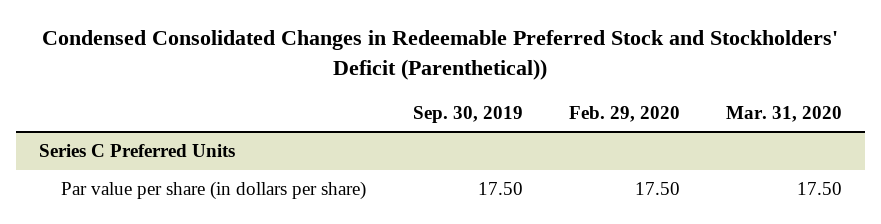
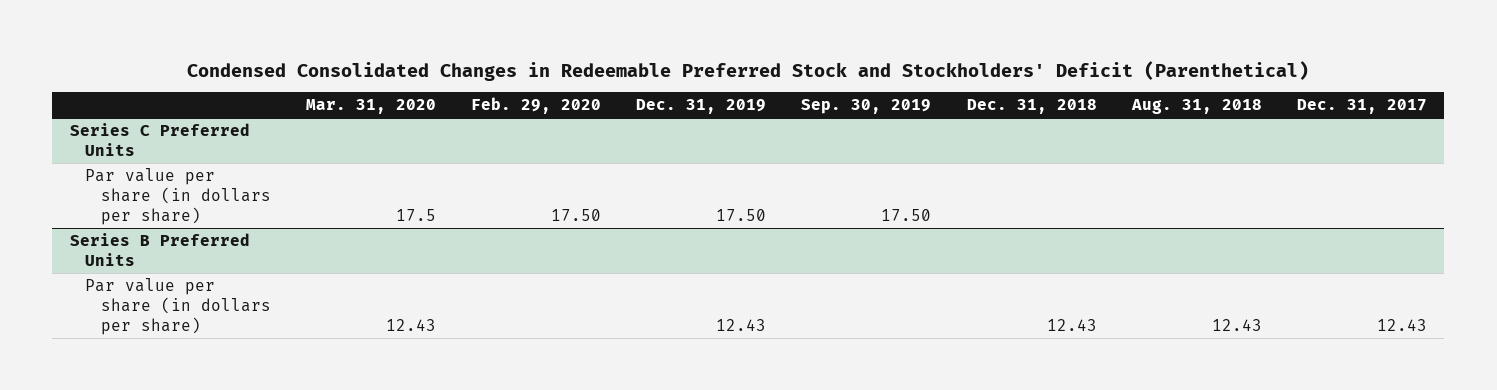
- Condensed Consolidated Changes in Redeemable Preferred Stock and Stockholders' Deficit (Parenthetical))
+ Condensed Consolidated Changes in Redeemable Preferred Stock and Stockholders' Deficit (Parenthetical)
- | Sep. 30, 2019 | Feb. 29, 2020 | Mar. 31, 2020
+ | Mar. 31, 2020 | Feb. 29, 2020 | Dec. 31, 2019 | Sep. 30, 2019 | Dec. 31, 2018 | Aug. 31, 2018 | Dec. 31, 2017
@ Series C Preferred Units
- Par value per share (in dollars per share) | 17.50 | 17.50 | 17.50
+ Par value per share (in dollars per share) | 17.5 | 17.50 | 17.50 | 17.50 | | |
+ Series B Preferred Units
+ Par value per share (in dollars per share) | 12.43 | | 12.43 | | 12.43 | 12.43 | 12.43

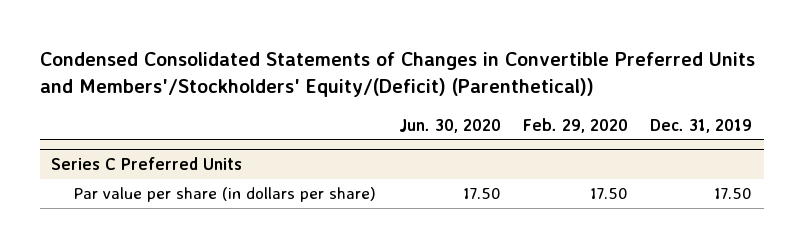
- Condensed Consolidated Changes in Redeemable Preferred Stock and Stockholders' Deficit (Parenthetical)
+ Condensed Consolidated Statements of Changes in Convertible Preferred Units and Members'/Stockholders' Equity/(Deficit) (Parenthetical))
- | Mar. 31, 2020 | Feb. 29, 2020 | Dec. 31, 2019 | Sep. 30, 2019 | Dec. 31, 2018 | Aug. 31, 2018 | Dec. 31, 2017
+ | Jun. 30, 2020 | Feb. 29, 2020 | Dec. 31, 2019
- Series B Preferred Units
- Par value per share (in dollars per share) | 12.43 | | 12.43 | | 12.43 | 12.43 | 12.43

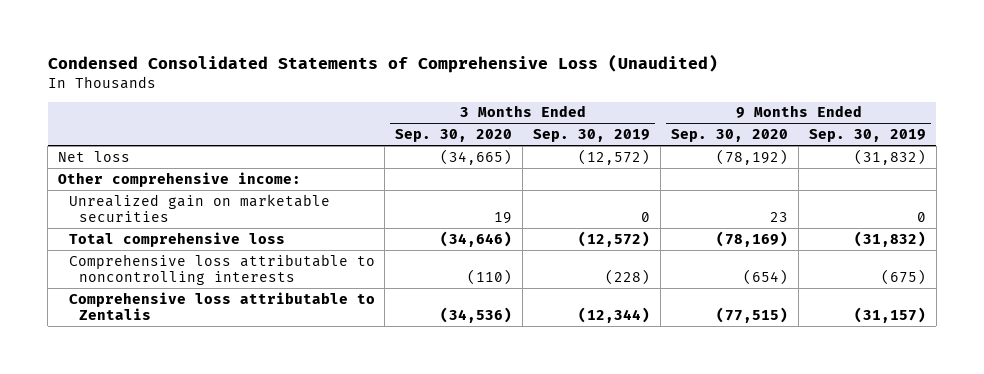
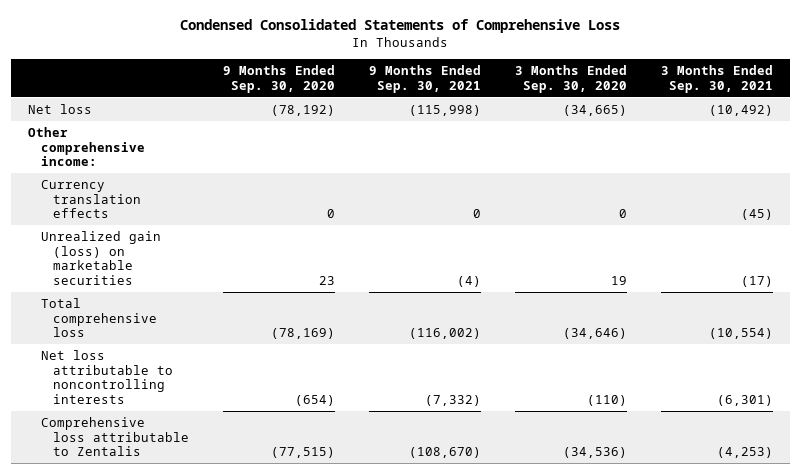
- Condensed Consolidated Statements of Comprehensive Loss (Unaudited)
+ Condensed Consolidated Statements of Comprehensive Loss
- | 3 Months Ended Sep. 30, 2020 | 3 Months Ended Sep. 30, 2019 | 9 Months Ended Sep. 30, 2020 | 9 Months Ended Sep. 30, 2019
+ | 9 Months Ended Sep. 30, 2020 | 9 Months Ended Sep. 30, 2021 | 3 Months Ended Sep. 30, 2020 | 3 Months Ended Sep. 30, 2021
- Unrealized gain on marketable securities | 19 | 0 | 23 | 0
+ Currency translation effects | 0 | 0 | 0 | (45)
+ Unrealized gain (loss) on marketable securities | 23 | (4) | 19 | (17)
- Comprehensive loss attributable to noncontrolling interests | (110) | (228) | (654) | (675)
+ Net loss attributable to noncontrolling interests | (654) | (7,332) | (110) | (6,301)

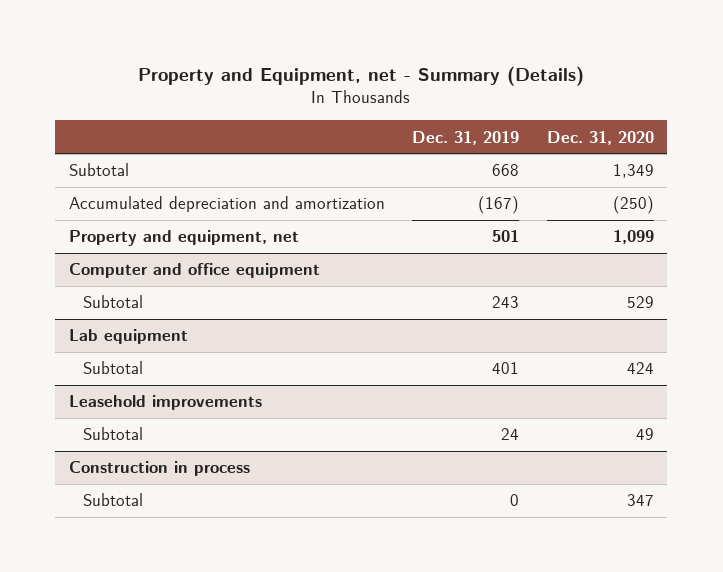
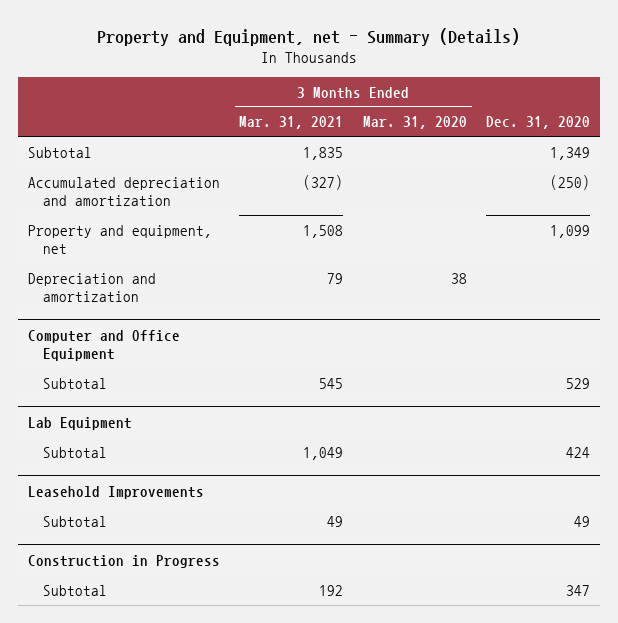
- | Dec. 31, 2019 | Dec. 31, 2020
+ | 3 Months Ended Mar. 31, 2021 | 3 Months Ended Mar. 31, 2020 | Dec. 31, 2020
- Computer and office equipment
+ Depreciation and amortization | 79 | 38 |
+ Computer and Office Equipment
- Lab equipment
+ Lab Equipment
- Leasehold improvements
+ Leasehold Improvements
- Construction in process
+ Construction in Progress

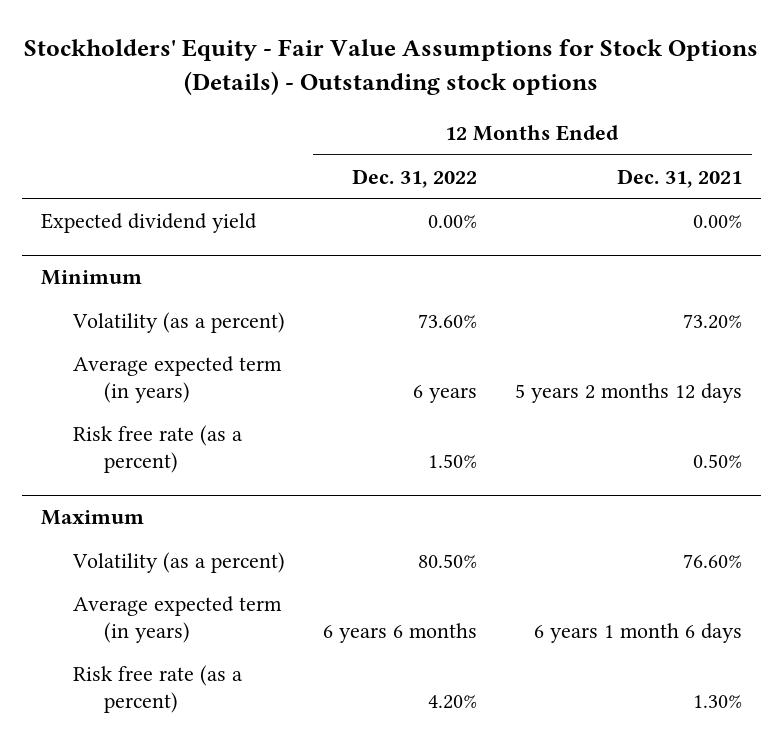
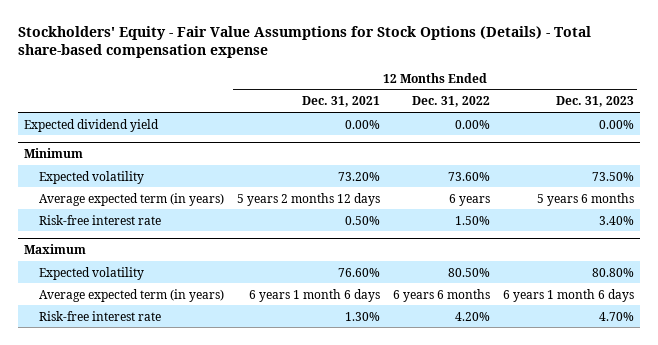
- Stockholders' Equity - Fair Value Assumptions for Stock Options (Details) - Outstanding stock options
+ Stockholders' Equity - Fair Value Assumptions for Stock Options (Details) - Total share-based compensation expense
- | 12 Months Ended Dec. 31, 2022 | 12 Months Ended Dec. 31, 2021
+ | 12 Months Ended Dec. 31, 2021 | 12 Months Ended Dec. 31, 2022 | 12 Months Ended Dec. 31, 2023
@ Minimum
- Volatility (as a percent) | 73.60% | 73.20%
+ Expected volatility | 73.20% | 73.60% | 73.50%
- Risk free rate (as a percent) | 1.50% | 0.50%
+ Risk-free interest rate | 0.50% | 1.50% | 3.40%
@ Maximum
- Volatility (as a percent) | 80.50% | 76.60%
+ Expected volatility | 76.60% | 80.50% | 80.80%
- Risk free rate (as a percent) | 4.20% | 1.30%
+ Risk-free interest rate | 1.30% | 4.20% | 4.70%

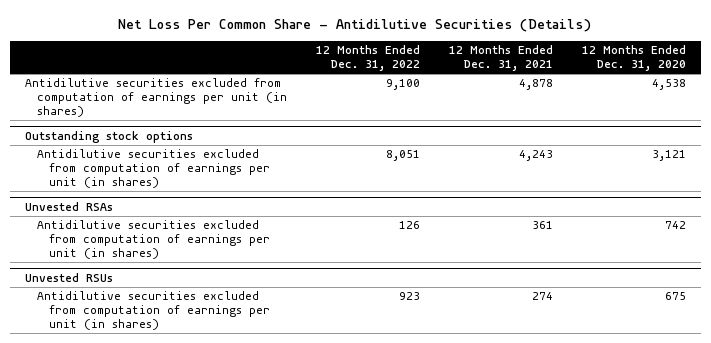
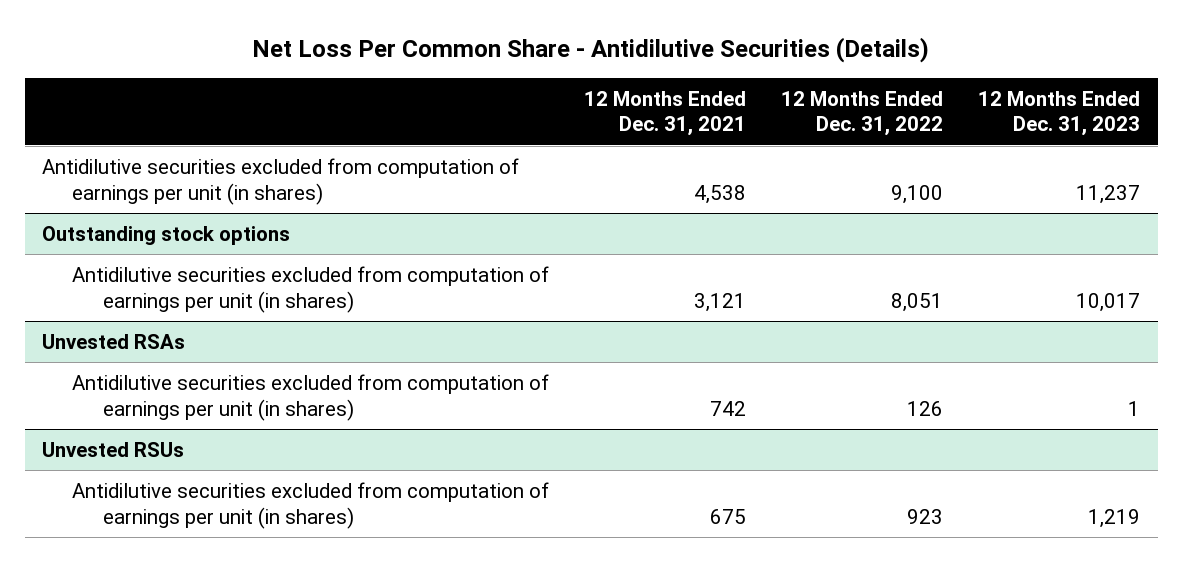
- | 12 Months Ended Dec. 31, 2022 | 12 Months Ended Dec. 31, 2021 | 12 Months Ended Dec. 31, 2020
+ | 12 Months Ended Dec. 31, 2021 | 12 Months Ended Dec. 31, 2022 | 12 Months Ended Dec. 31, 2023
- Antidilutive securities excluded from computation of earnings per unit (in shares) | 9,100 | 4,878 | 4,538
+ Antidilutive securities excluded from computation of earnings per unit (in shares) | 4,538 | 9,100 | 11,237
@ Outstanding stock options
- Antidilutive securities excluded from computation of earnings per unit (in shares) | 8,051 | 4,243 | 3,121
+ Antidilutive securities excluded from computation of earnings per unit (in shares) | 3,121 | 8,051 | 10,017
@ Unvested RSAs
- Antidilutive securities excluded from computation of earnings per unit (in shares) | 126 | 361 | 742
+ Antidilutive securities excluded from computation of earnings per unit (in shares) | 742 | 126 | 1
@ Unvested RSUs
- Antidilutive securities excluded from computation of earnings per unit (in shares) | 923 | 274 | 675
+ Antidilutive securities excluded from computation of earnings per unit (in shares) | 675 | 923 | 1,219

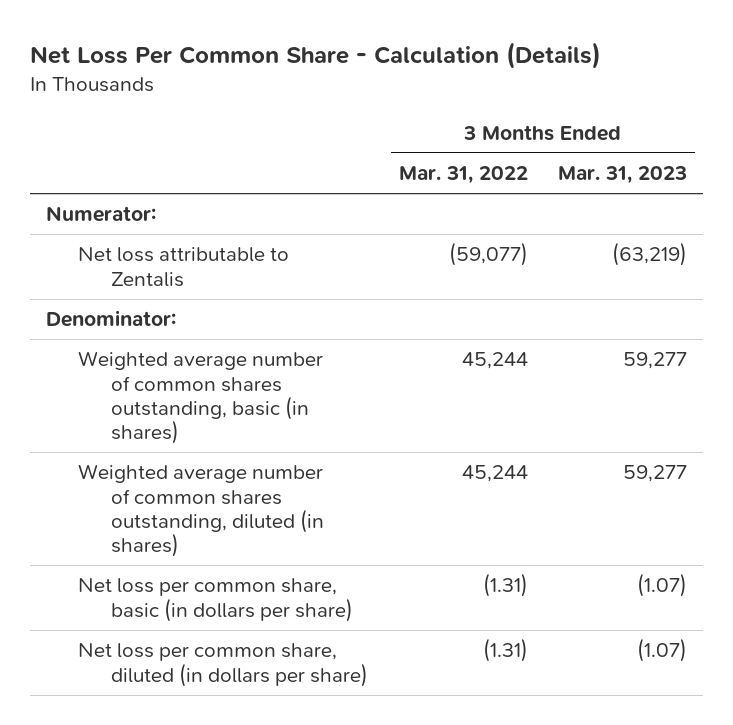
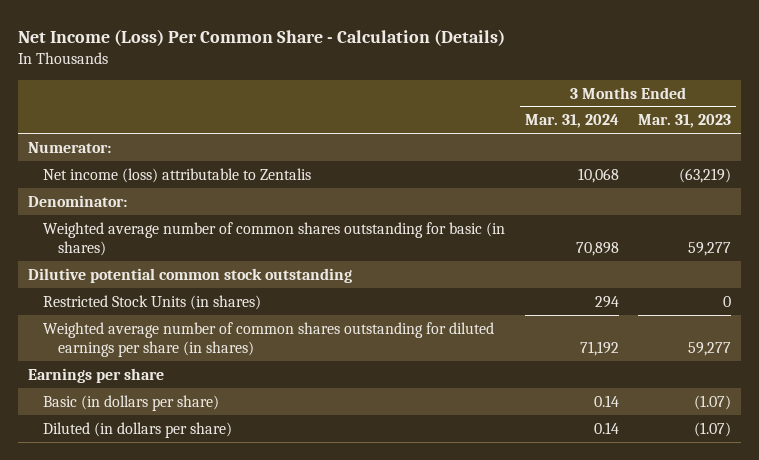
- Net Loss Per Common Share - Calculation (Details)
+ Net Income (Loss) Per Common Share - Calculation (Details)
- | 3 Months Ended Mar. 31, 2022 | 3 Months Ended Mar. 31, 2023
+ | 3 Months Ended Mar. 31, 2024 | 3 Months Ended Mar. 31, 2023
- Net loss attributable to Zentalis | (59,077) | (63,219)
+ Net income (loss) attributable to Zentalis | 10,068 | (63,219)
- Weighted average number of common shares outstanding, basic (in shares) | 45,244 | 59,277
- Weighted average number of common shares outstanding, diluted (in shares) | 45,244 | 59,277
- Net loss per common share, basic (in dollars per share) | (1.31) | (1.07)
- Net loss per common share, diluted (in dollars per share) | (1.31) | (1.07)
+ Weighted average number of common shares outstanding for basic (in shares) | 70,898 | 59,277
+ Dilutive potential common stock outstanding
+ Restricted Stock Units (in shares) | 294 | 0
+ Weighted average number of common shares outstanding for diluted earnings per share (in shares) | 71,192 | 59,277
+ Earnings per share
+ Basic (in dollars per share) | 0.14 | (1.07)
+ Diluted (in dollars per share) | 0.14 | (1.07)

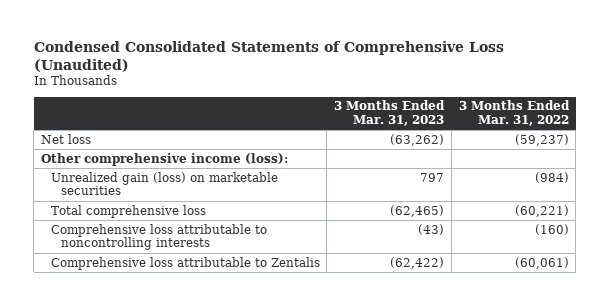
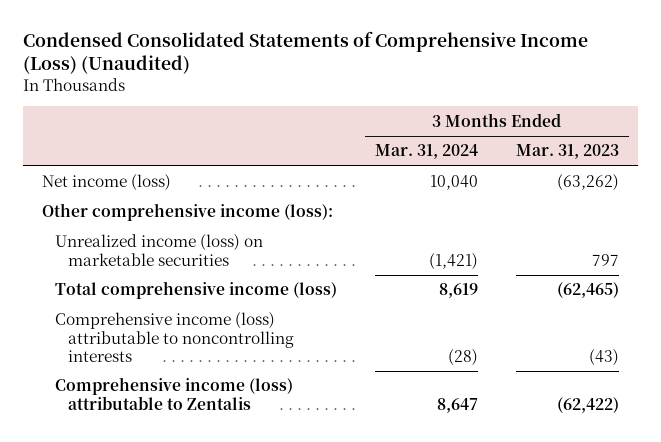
- Condensed Consolidated Statements of Comprehensive Loss (Unaudited)
+ Condensed Consolidated Statements of Comprehensive Income (Loss) (Unaudited)
- | 3 Months Ended Mar. 31, 2023 | 3 Months Ended Mar. 31, 2022
+ | 3 Months Ended Mar. 31, 2024 | 3 Months Ended Mar. 31, 2023
- Net loss | (63,262) | (59,237)
+ Net income (loss) | 10,040 | (63,262)
- Unrealized gain (loss) on marketable securities | 797 | (984)
- Total comprehensive loss | (62,465) | (60,221)
- Comprehensive loss attributable to noncontrolling interests | (43) | (160)
- Comprehensive loss attributable to Zentalis | (62,422) | (60,061)
+ Unrealized income (loss) on marketable securities | (1,421) | 797
+ Total comprehensive income (loss) | 8,619 | (62,465)
+ Comprehensive income (loss) attributable to noncontrolling interests | (28) | (43)
+ Comprehensive income (loss) attributable to Zentalis | 8,647 | (62,422)

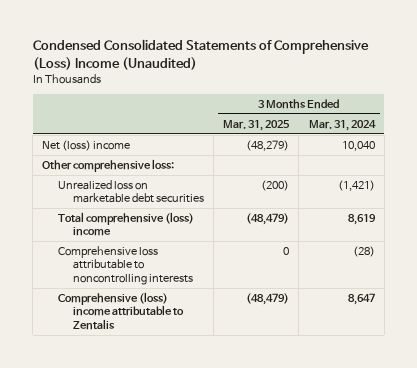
- Condensed Consolidated Statements of Comprehensive Income (Loss) (Unaudited)
+ Condensed Consolidated Statements of Comprehensive (Loss) Income (Unaudited)
- | 3 Months Ended Mar. 31, 2024 | 3 Months Ended Mar. 31, 2023
+ | 3 Months Ended Mar. 31, 2025 | 3 Months Ended Mar. 31, 2024
- Net income (loss) | 10,040 | (63,262)
- Other comprehensive income (loss):
- Unrealized income (loss) on marketable securities | (1,421) | 797
- Total comprehensive income (loss) | 8,619 | (62,465)
- Comprehensive income (loss) attributable to noncontrolling interests | (28) | (43)
- Comprehensive income (loss) attributable to Zentalis | 8,647 | (62,422)
+ Net (loss) income | (48,279) | 10,040
+ Other comprehensive loss:
+ Unrealized loss on marketable debt securities | (200) | (1,421)
+ Total comprehensive (loss) income | (48,479) | 8,619
+ Comprehensive loss attributable to noncontrolling interests | 0 | (28)
+ Comprehensive (loss) income attributable to Zentalis | (48,479) | 8,647

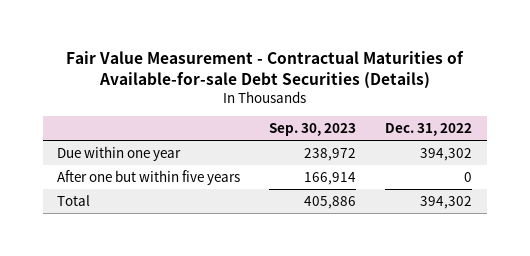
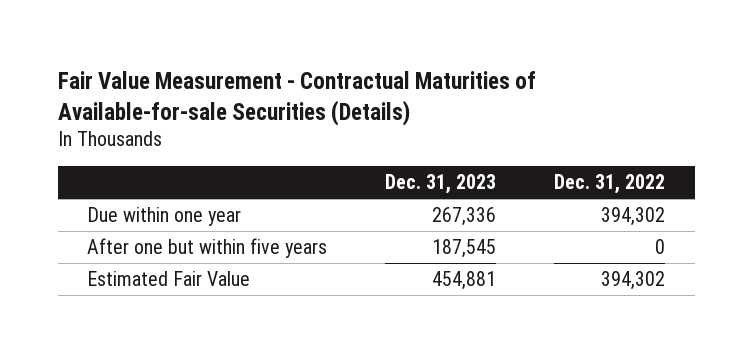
- Fair Value Measurement - Contractual Maturities of Available-for-sale Debt Securities (Details)
+ Fair Value Measurement - Contractual Maturities of Available-for-sale Securities (Details)
- | Sep. 30, 2023 | Dec. 31, 2022
+ | Dec. 31, 2023 | Dec. 31, 2022
- Total | 405,886 | 394,302
+ Estimated Fair Value | 454,881 | 394,302

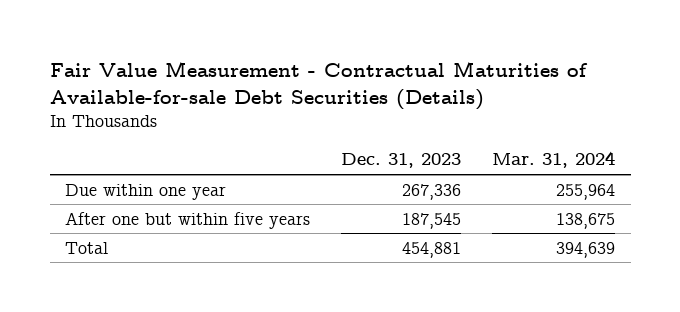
- Fair Value Measurement - Contractual Maturities of Available-for-sale Securities (Details)
+ Fair Value Measurement - Contractual Maturities of Available-for-sale Debt Securities (Details)
- | Dec. 31, 2023 | Dec. 31, 2022
+ | Dec. 31, 2023 | Mar. 31, 2024
- Estimated Fair Value | 454,881 | 394,302
+ Total | 454,881 | 394,639

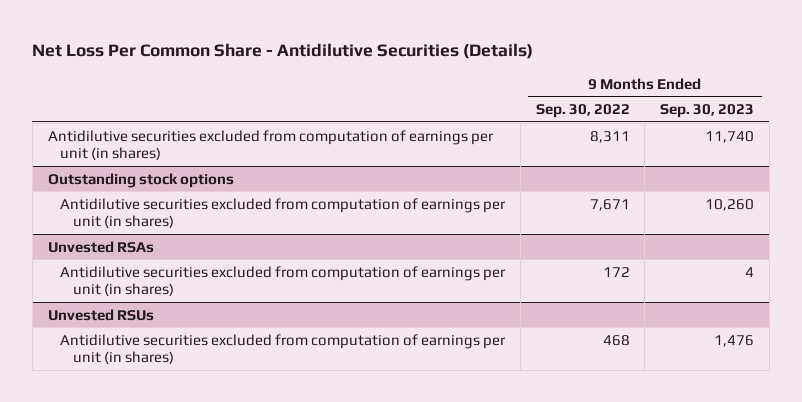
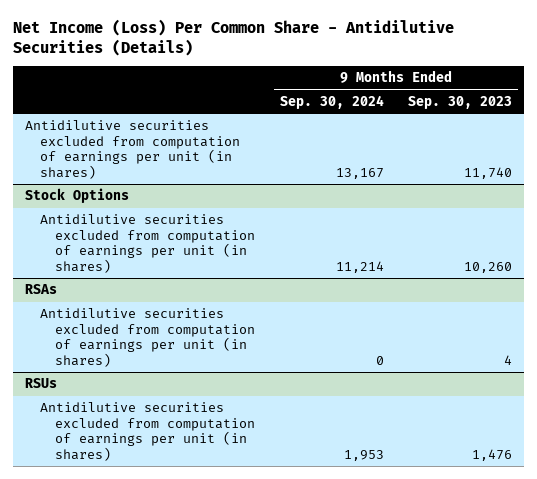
- Net Loss Per Common Share - Antidilutive Securities (Details)
+ Net Income (Loss) Per Common Share - Antidilutive Securities (Details)
- | 9 Months Ended Sep. 30, 2022 | 9 Months Ended Sep. 30, 2023
+ | 9 Months Ended Sep. 30, 2024 | 9 Months Ended Sep. 30, 2023
- Outstanding stock options
+ Stock Options
- Unvested RSAs
+ RSAs
- Unvested RSUs
+ RSUs

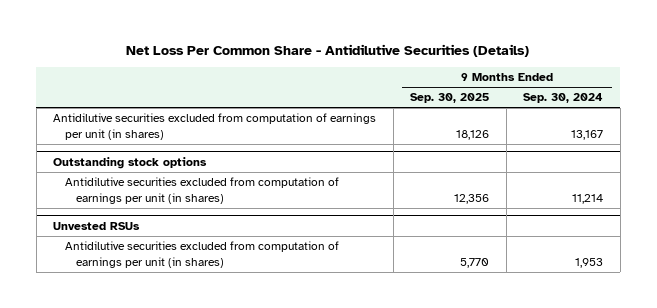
- Net Income (Loss) Per Common Share - Antidilutive Securities (Details)
+ Net Loss Per Common Share - Antidilutive Securities (Details)
- | 9 Months Ended Sep. 30, 2024 | 9 Months Ended Sep. 30, 2023
+ | 9 Months Ended Sep. 30, 2025 | 9 Months Ended Sep. 30, 2024
- Stock Options
+ Outstanding stock options
- RSAs
- Antidilutive securities excluded from computation of earnings per unit (in shares) | 0 | 4
- RSUs
+ Unvested RSUs

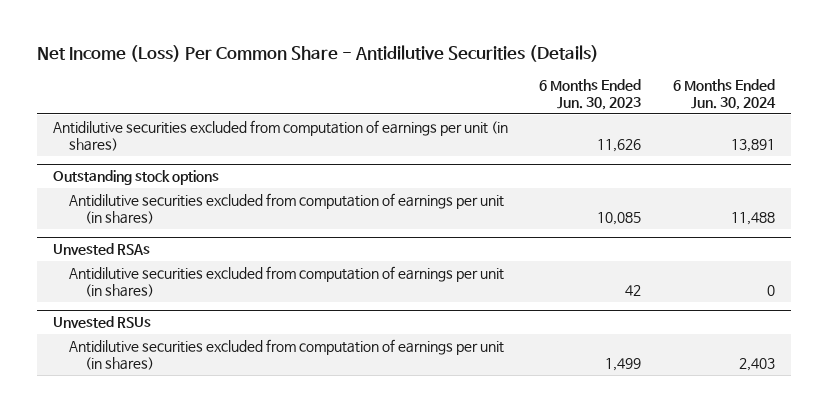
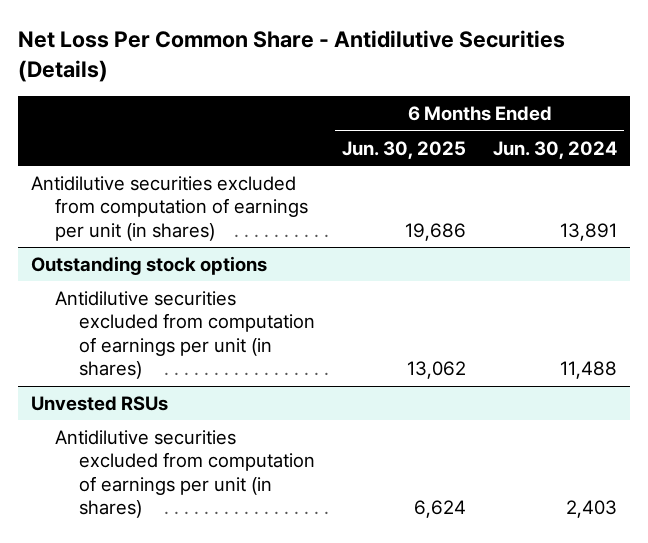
- Net Income (Loss) Per Common Share - Antidilutive Securities (Details)
+ Net Loss Per Common Share - Antidilutive Securities (Details)
- | 6 Months Ended Jun. 30, 2023 | 6 Months Ended Jun. 30, 2024
+ | 6 Months Ended Jun. 30, 2025 | 6 Months Ended Jun. 30, 2024
- Unvested RSAs
- Antidilutive securities excluded from computation of earnings per unit (in shares) | 42 | 0

